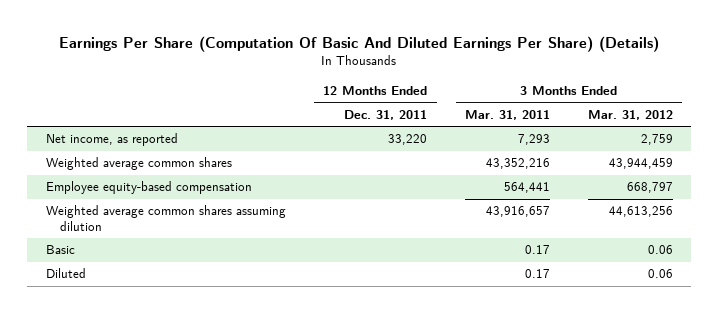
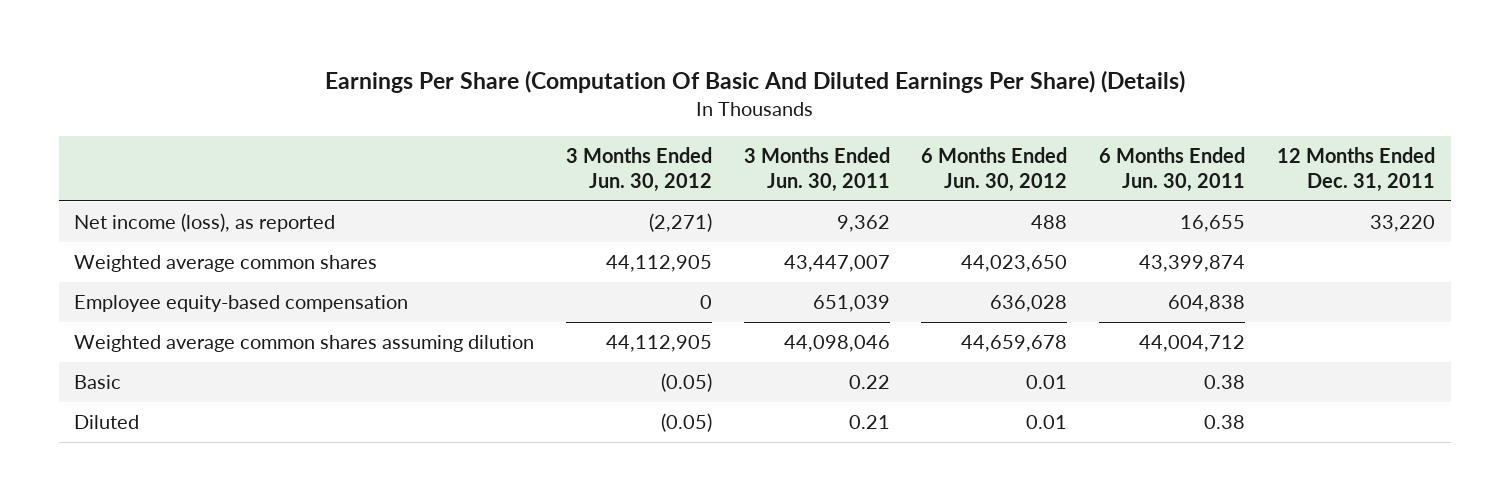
- | 12 Months Ended Dec. 31, 2011 | 3 Months Ended Mar. 31, 2011 | 3 Months Ended Mar. 31, 2012
+ | 3 Months Ended Jun. 30, 2012 | 3 Months Ended Jun. 30, 2011 | 6 Months Ended Jun. 30, 2012 | 6 Months Ended Jun. 30, 2011 | 12 Months Ended Dec. 31, 2011
- Net income, as reported | 33,220 | 7,293 | 2,759
+ Net income (loss), as reported | (2,271) | 9,362 | 488 | 16,655 | 33,220

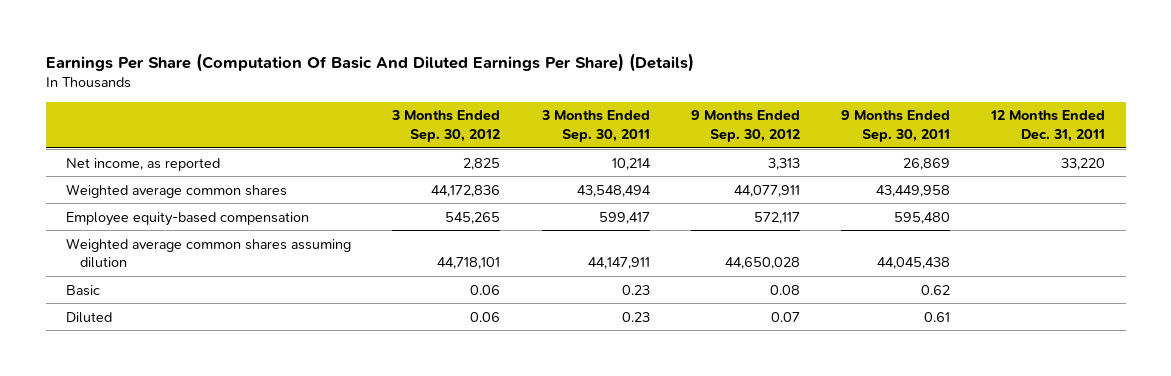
- | 3 Months Ended Jun. 30, 2012 | 3 Months Ended Jun. 30, 2011 | 6 Months Ended Jun. 30, 2012 | 6 Months Ended Jun. 30, 2011 | 12 Months Ended Dec. 31, 2011
+ | 3 Months Ended Sep. 30, 2012 | 3 Months Ended Sep. 30, 2011 | 9 Months Ended Sep. 30, 2012 | 9 Months Ended Sep. 30, 2011 | 12 Months Ended Dec. 31, 2011
- Net income (loss), as reported | (2,271) | 9,362 | 488 | 16,655 | 33,220
+ Net income, as reported | 2,825 | 10,214 | 3,313 | 26,869 | 33,220

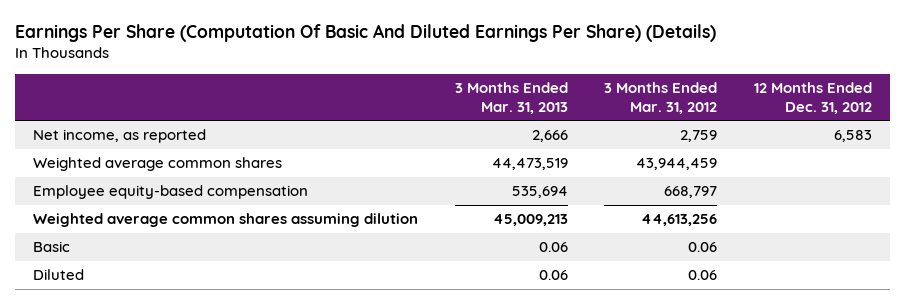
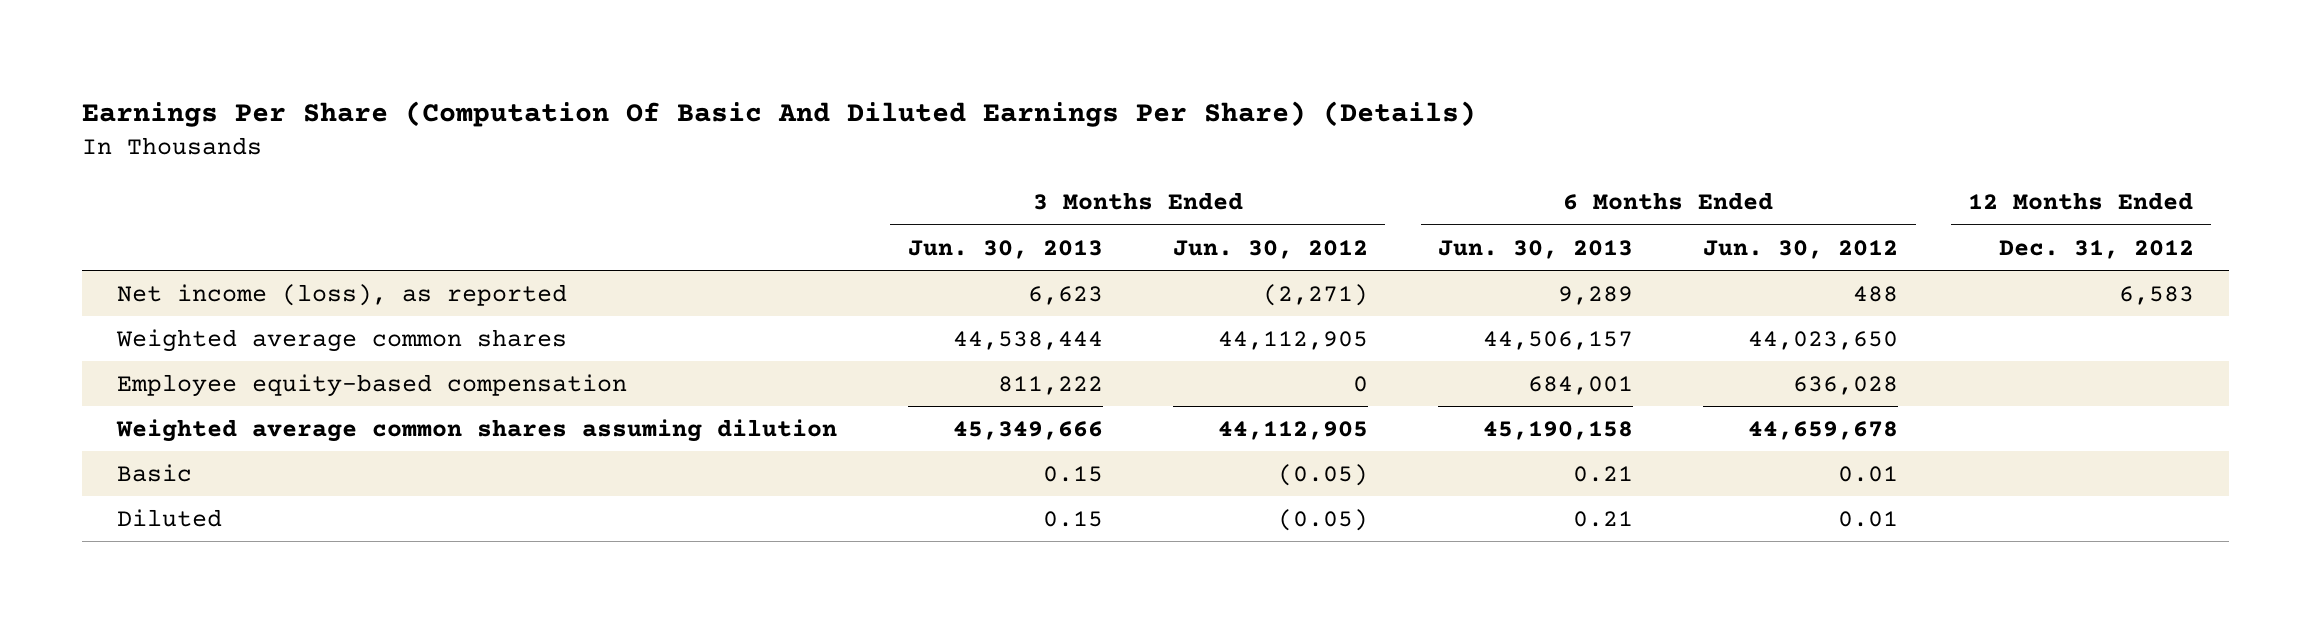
- | 3 Months Ended Mar. 31, 2013 | 3 Months Ended Mar. 31, 2012 | 12 Months Ended Dec. 31, 2012
+ | 3 Months Ended Jun. 30, 2013 | 3 Months Ended Jun. 30, 2012 | 6 Months Ended Jun. 30, 2013 | 6 Months Ended Jun. 30, 2012 | 12 Months Ended Dec. 31, 2012
- Net income, as reported | 2,666 | 2,759 | 6,583
+ Net income (loss), as reported | 6,623 | (2,271) | 9,289 | 488 | 6,583

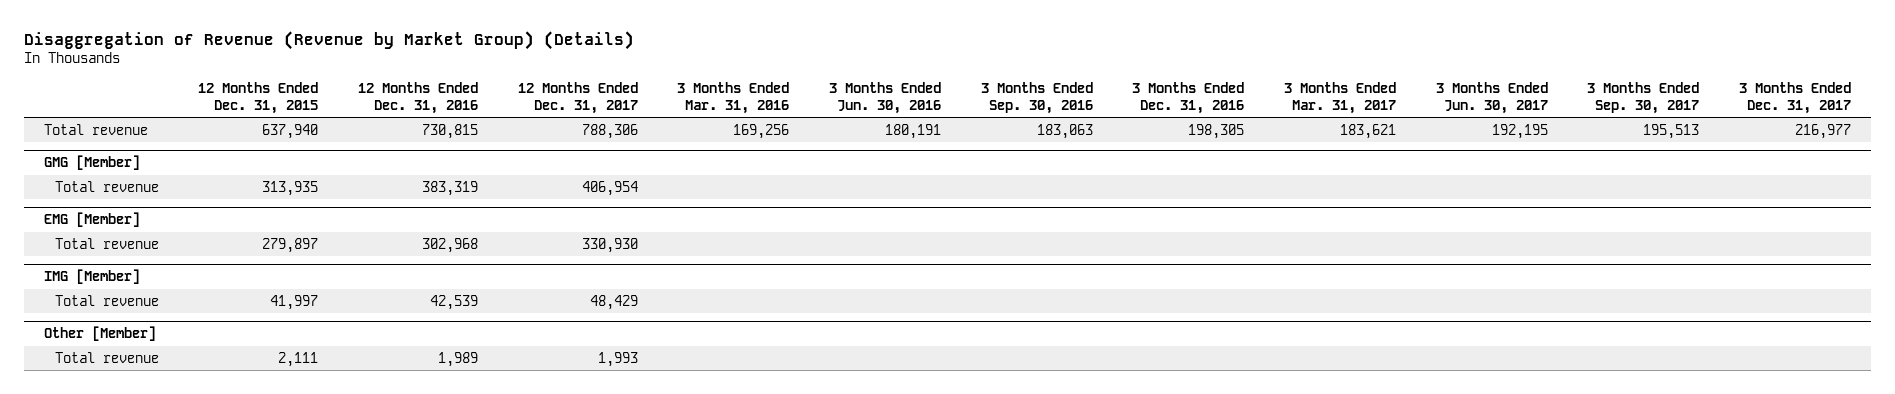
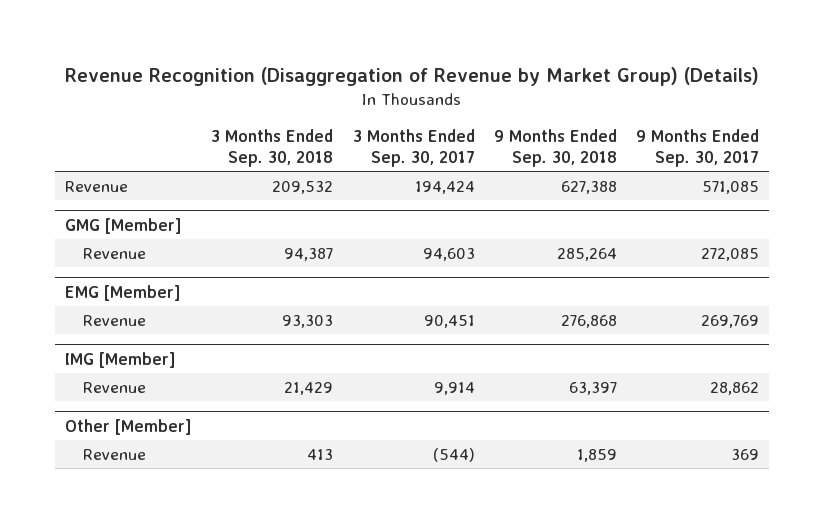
- Disaggregation of Revenue (Revenue by Market Group) (Details)
+ Revenue Recognition (Disaggregation of Revenue by Market Group) (Details)
- | 12 Months Ended Dec. 31, 2015 | 12 Months Ended Dec. 31, 2016 | 12 Months Ended Dec. 31, 2017 | 3 Months Ended Mar. 31, 2016 | 3 Months Ended Jun. 30, 2016 | 3 Months Ended Sep. 30, 2016 | 3 Months Ended Dec. 31, 2016 | 3 Months Ended Mar. 31, 2017 | 3 Months Ended Jun. 30, 2017 | 3 Months Ended Sep. 30, 2017 | 3 Months Ended Dec. 31, 2017
+ | 3 Months Ended Sep. 30, 2018 | 3 Months Ended Sep. 30, 2017 | 9 Months Ended Sep. 30, 2018 | 9 Months Ended Sep. 30, 2017
- Total revenue | 637,940 | 730,815 | 788,306 | 169,256 | 180,191 | 183,063 | 198,305 | 183,621 | 192,195 | 195,513 | 216,977
+ Revenue | 209,532 | 194,424 | 627,388 | 571,085
@ GMG [Member]
- Total revenue | 313,935 | 383,319 | 406,954 | | | | | | | |
+ Revenue | 94,387 | 94,603 | 285,264 | 272,085
@ EMG [Member]
- Total revenue | 279,897 | 302,968 | 330,930 | | | | | | | |
+ Revenue | 93,303 | 90,451 | 276,868 | 269,769
@ IMG [Member]
- Total revenue | 41,997 | 42,539 | 48,429 | | | | | | | |
+ Revenue | 21,429 | 9,914 | 63,397 | 28,862
@ Other [Member]
- Total revenue | 2,111 | 1,989 | 1,993 | | | | | | | |
+ Revenue | 413 | (544) | 1,859 | 369

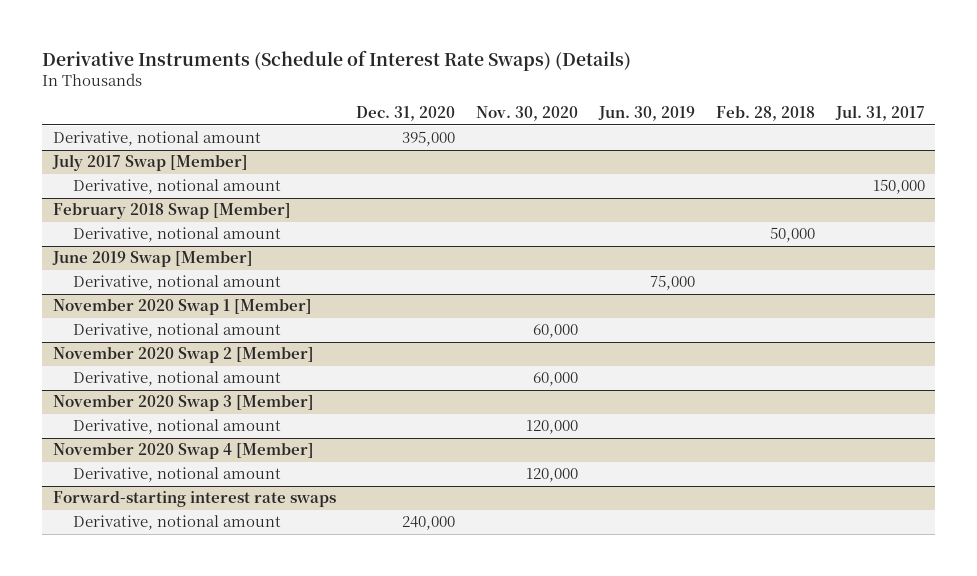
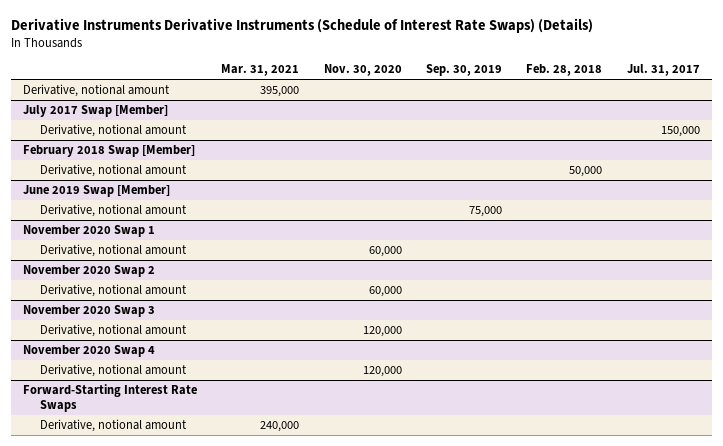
- Derivative Instruments (Schedule of Interest Rate Swaps) (Details)
+ Derivative Instruments Derivative Instruments (Schedule of Interest Rate Swaps) (Details)
- | Dec. 31, 2020 | Nov. 30, 2020 | Jun. 30, 2019 | Feb. 28, 2018 | Jul. 31, 2017
+ | Mar. 31, 2021 | Nov. 30, 2020 | Sep. 30, 2019 | Feb. 28, 2018 | Jul. 31, 2017
- November 2020 Swap 1 [Member]
+ November 2020 Swap 1
- November 2020 Swap 2 [Member]
+ November 2020 Swap 2
- November 2020 Swap 3 [Member]
+ November 2020 Swap 3
- November 2020 Swap 4 [Member]
+ November 2020 Swap 4
- Forward-starting interest rate swaps
+ Forward-Starting Interest Rate Swaps

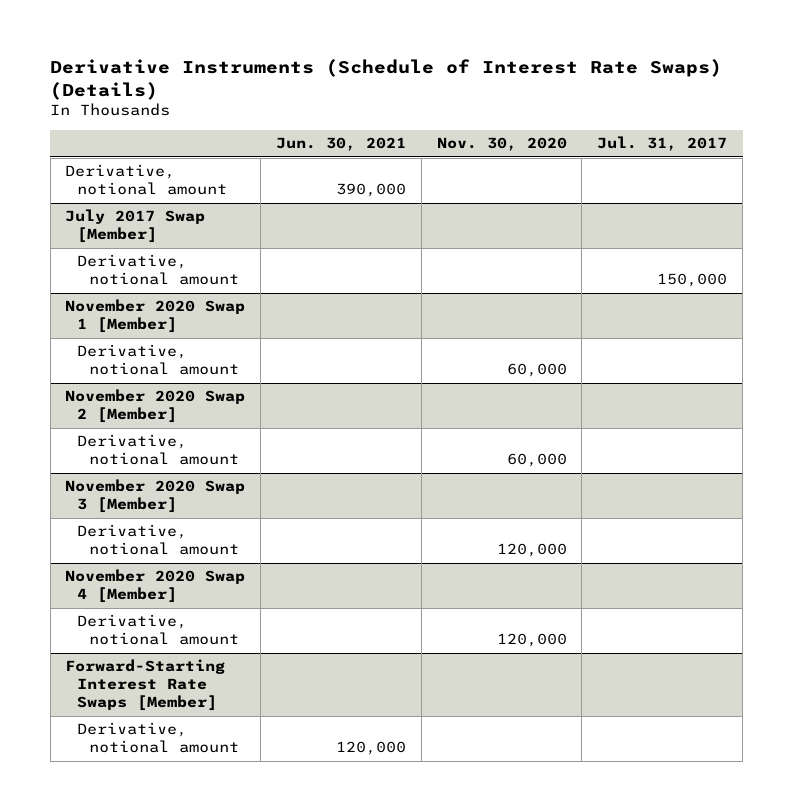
- Derivative Instruments Derivative Instruments (Schedule of Interest Rate Swaps) (Details)
+ Derivative Instruments (Schedule of Interest Rate Swaps) (Details)
- | Mar. 31, 2021 | Nov. 30, 2020 | Sep. 30, 2019 | Feb. 28, 2018 | Jul. 31, 2017
+ | Jun. 30, 2021 | Nov. 30, 2020 | Jul. 31, 2017
- February 2018 Swap [Member]
- Derivative, notional amount | | | | 50,000 |
- June 2019 Swap [Member]
- Derivative, notional amount | | | 75,000 | |
- November 2020 Swap 1
+ November 2020 Swap 1 [Member]
- November 2020 Swap 2
+ November 2020 Swap 2 [Member]
- November 2020 Swap 3
+ November 2020 Swap 3 [Member]
- November 2020 Swap 4
+ November 2020 Swap 4 [Member]
- Forward-Starting Interest Rate Swaps
+ Forward-Starting Interest Rate Swaps [Member]

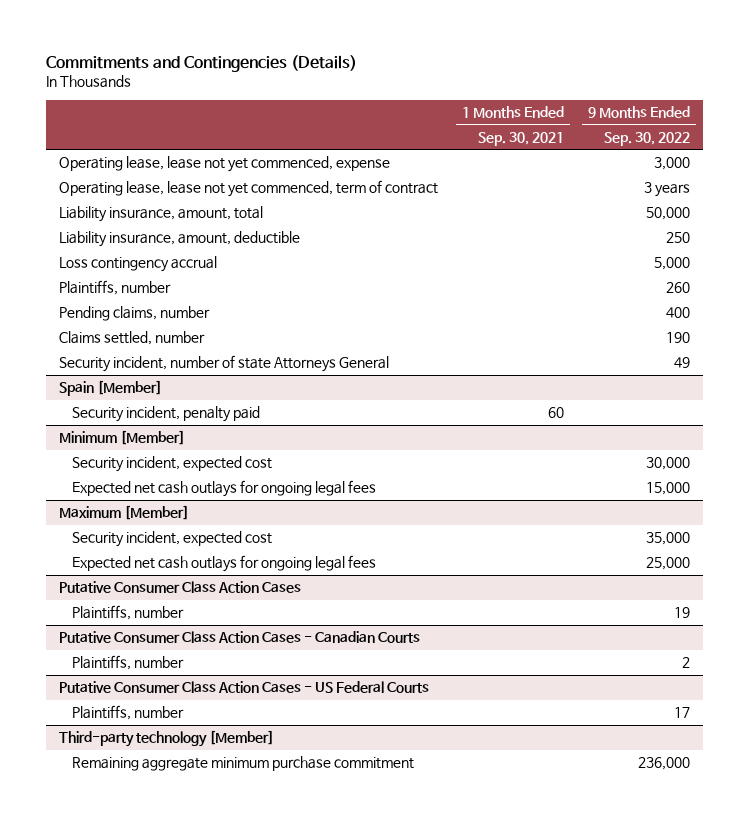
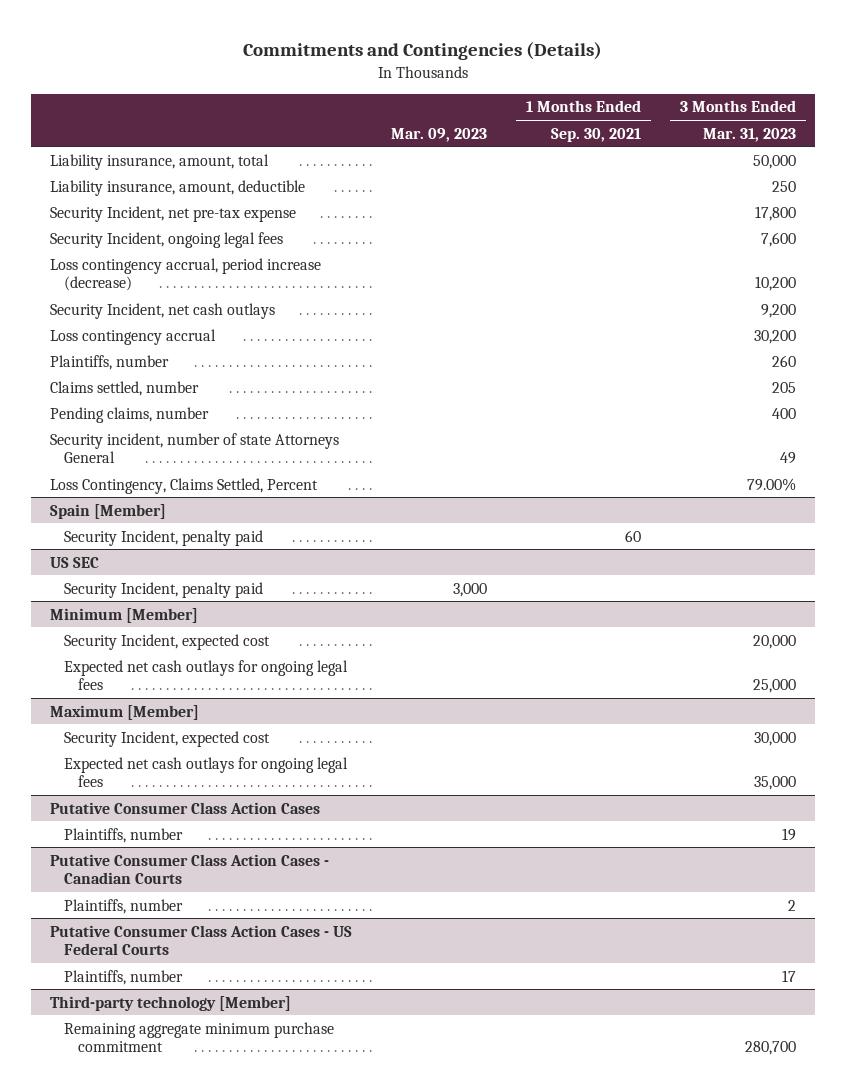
- | 1 Months Ended Sep. 30, 2021 | 9 Months Ended Sep. 30, 2022
+ | Mar. 09, 2023 | 1 Months Ended Sep. 30, 2021 | 3 Months Ended Mar. 31, 2023
- Operating lease, lease not yet commenced, expense | | 3,000
- Operating lease, lease not yet commenced, term of contract | | 3 years
+ Security Incident, net pre-tax expense | | | 17,800
+ Security Incident, ongoing legal fees | | | 7,600
+ Loss contingency accrual, period increase (decrease) | | | 10,200
+ Security Incident, net cash outlays | | | 9,200
moved down: Pending claims, number | | | 400
+ Loss Contingency, Claims Settled, Percent | | | 79.00%
@ Spain [Member]
- Security incident, penalty paid | 60 |
+ Security Incident, penalty paid | | 60 |
+ US SEC
+ Security Incident, penalty paid | 3,000 | |
@ Minimum [Member]
- Security incident, expected cost | | 30,000
+ Security Incident, expected cost | | | 20,000
@ Maximum [Member]
- Security incident, expected cost | | 35,000
+ Security Incident, expected cost | | | 30,000

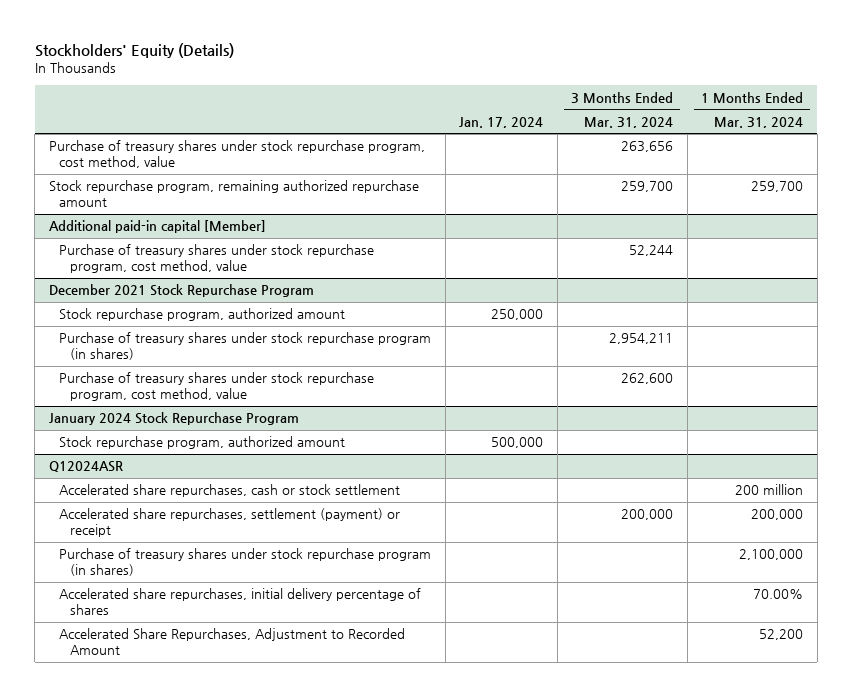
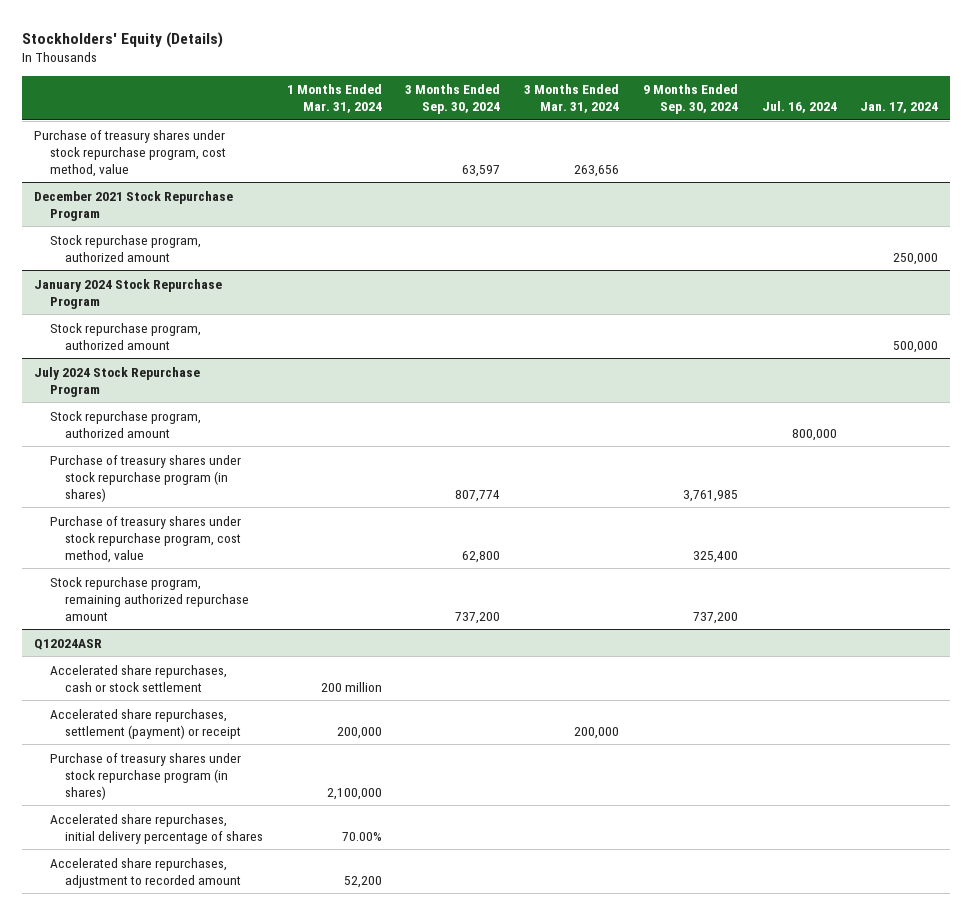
- | Jan. 17, 2024 | 3 Months Ended Mar. 31, 2024 | 1 Months Ended Mar. 31, 2024
+ | 1 Months Ended Mar. 31, 2024 | 3 Months Ended Sep. 30, 2024 | 3 Months Ended Mar. 31, 2024 | 9 Months Ended Sep. 30, 2024 | Jul. 16, 2024 | Jan. 17, 2024
- Stock repurchase program, remaining authorized repurchase amount | | 259,700 | 259,700
- Additional paid-in capital [Member]
- Purchase of treasury shares under stock repurchase program, cost method, value | | 52,244 |
@ December 2021 Stock Repurchase Program
- Purchase of treasury shares under stock repurchase program (in shares) | | 2,954,211 |
- Purchase of treasury shares under stock repurchase program, cost method, value | | 262,600 |
+ July 2024 Stock Repurchase Program
+ Stock repurchase program, authorized amount | | | | | 800,000 |
+ Purchase of treasury shares under stock repurchase program (in shares) | | 807,774 | | 3,761,985 | |
+ Purchase of treasury shares under stock repurchase program, cost method, value | | 62,800 | | 325,400 | |
+ Stock repurchase program, remaining authorized repurchase amount | | 737,200 | | 737,200 | |
@ Q12024ASR
- Accelerated Share Repurchases, Adjustment to Recorded Amount | | | 52,200
+ Accelerated share repurchases, adjustment to recorded amount | 52,200 | | | | |

